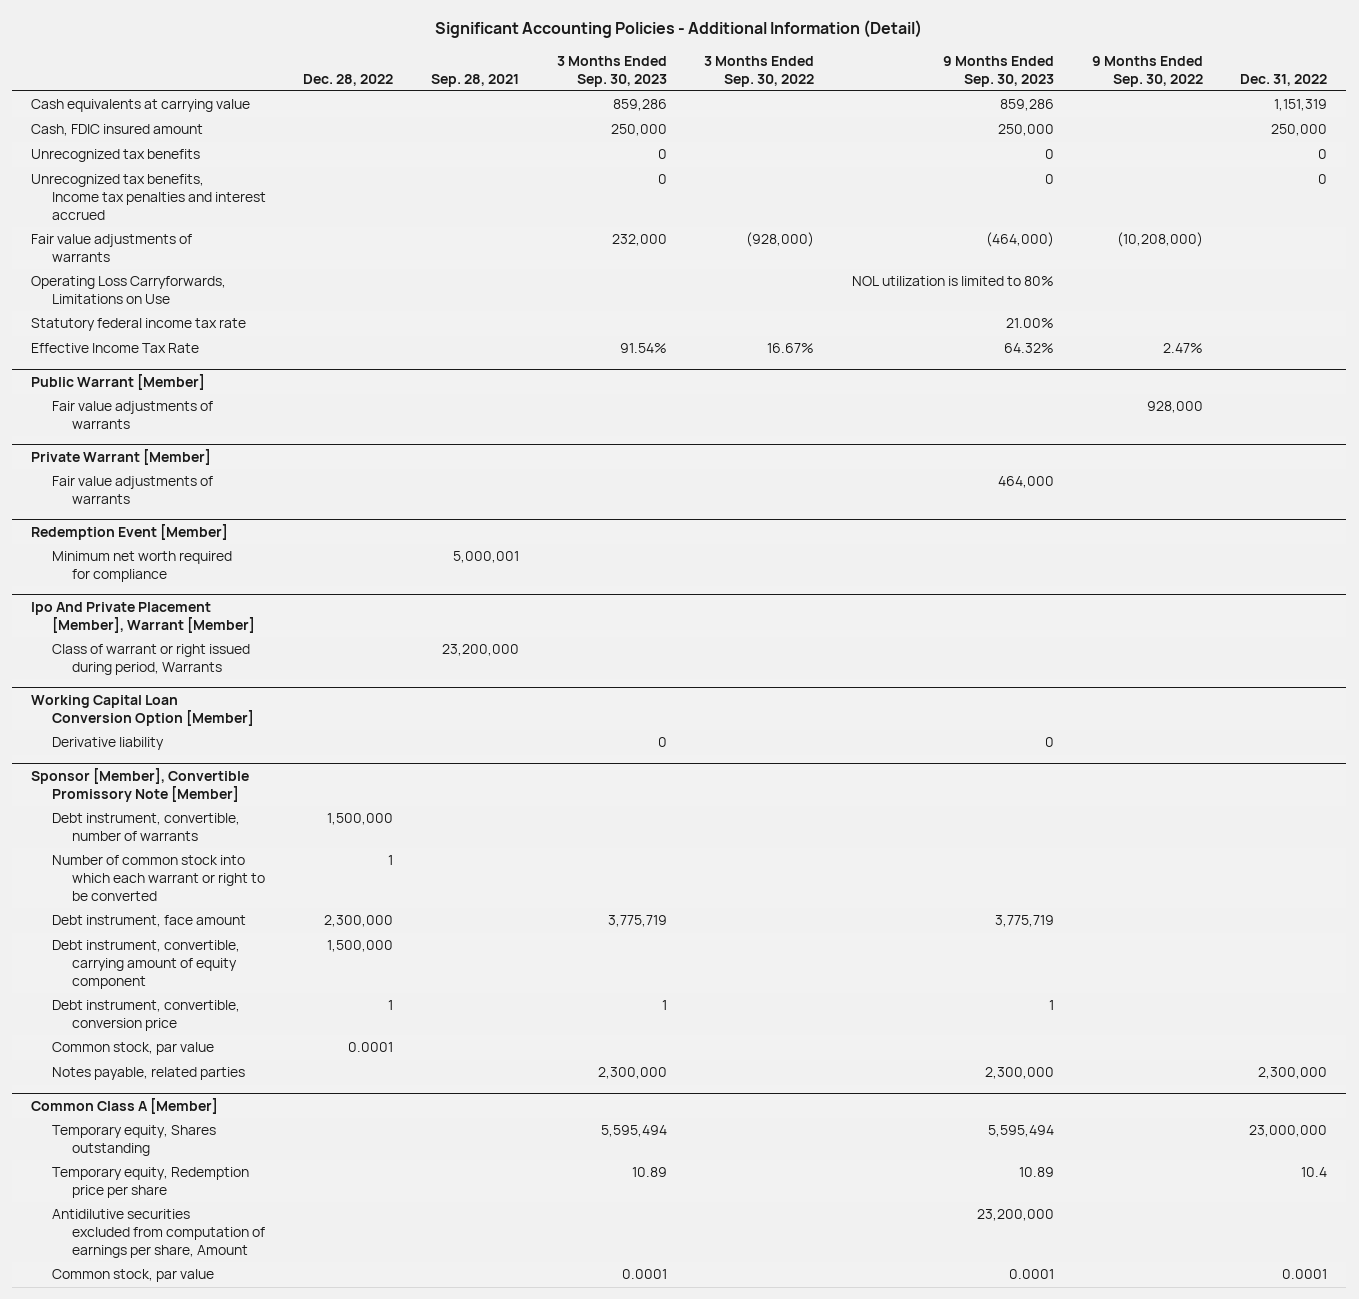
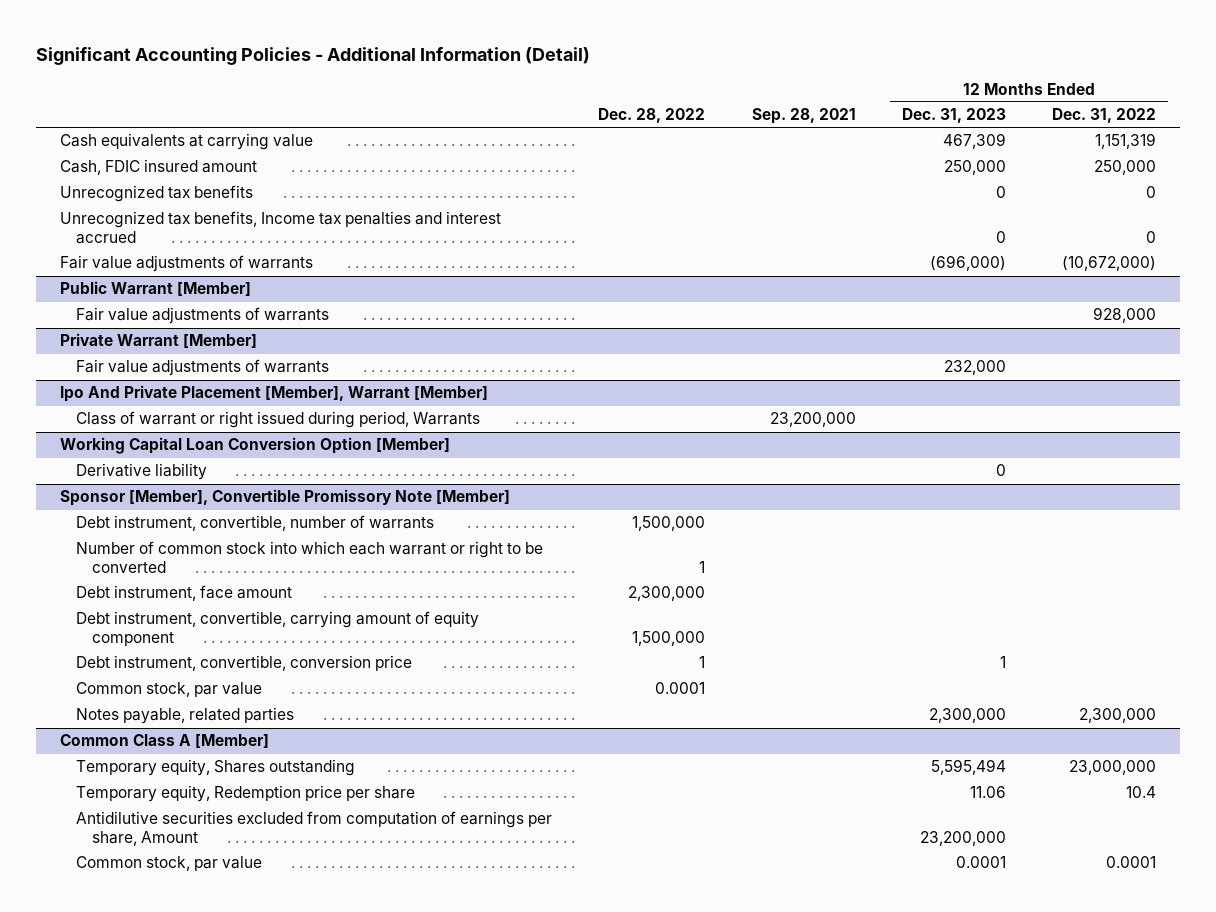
- | Dec. 28, 2022 | Sep. 28, 2021 | 3 Months Ended Sep. 30, 2023 | 3 Months Ended Sep. 30, 2022 | 9 Months Ended Sep. 30, 2023 | 9 Months Ended Sep. 30, 2022 | Dec. 31, 2022
+ | Dec. 28, 2022 | Sep. 28, 2021 | 12 Months Ended Dec. 31, 2023 | 12 Months Ended Dec. 31, 2022
- Operating Loss Carryforwards, Limitations on Use | | | | | NOL utilization is limited to 80% | |
- Statutory federal income tax rate | | | | | 21.00% | |
- Effective Income Tax Rate | | | 91.54% | 16.67% | 64.32% | 2.47% |
- Redemption Event [Member]
- Minimum net worth required for compliance | | 5,000,001 | | | | |

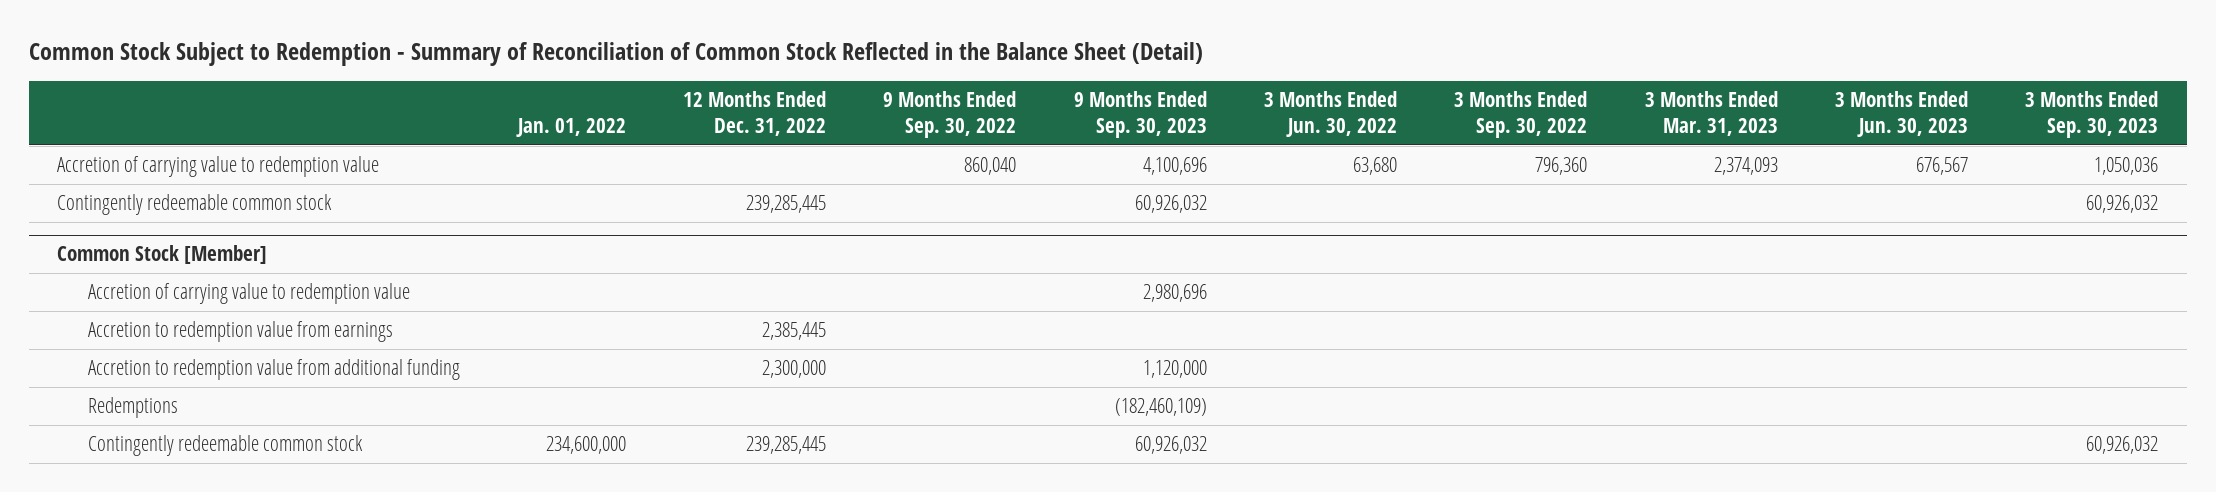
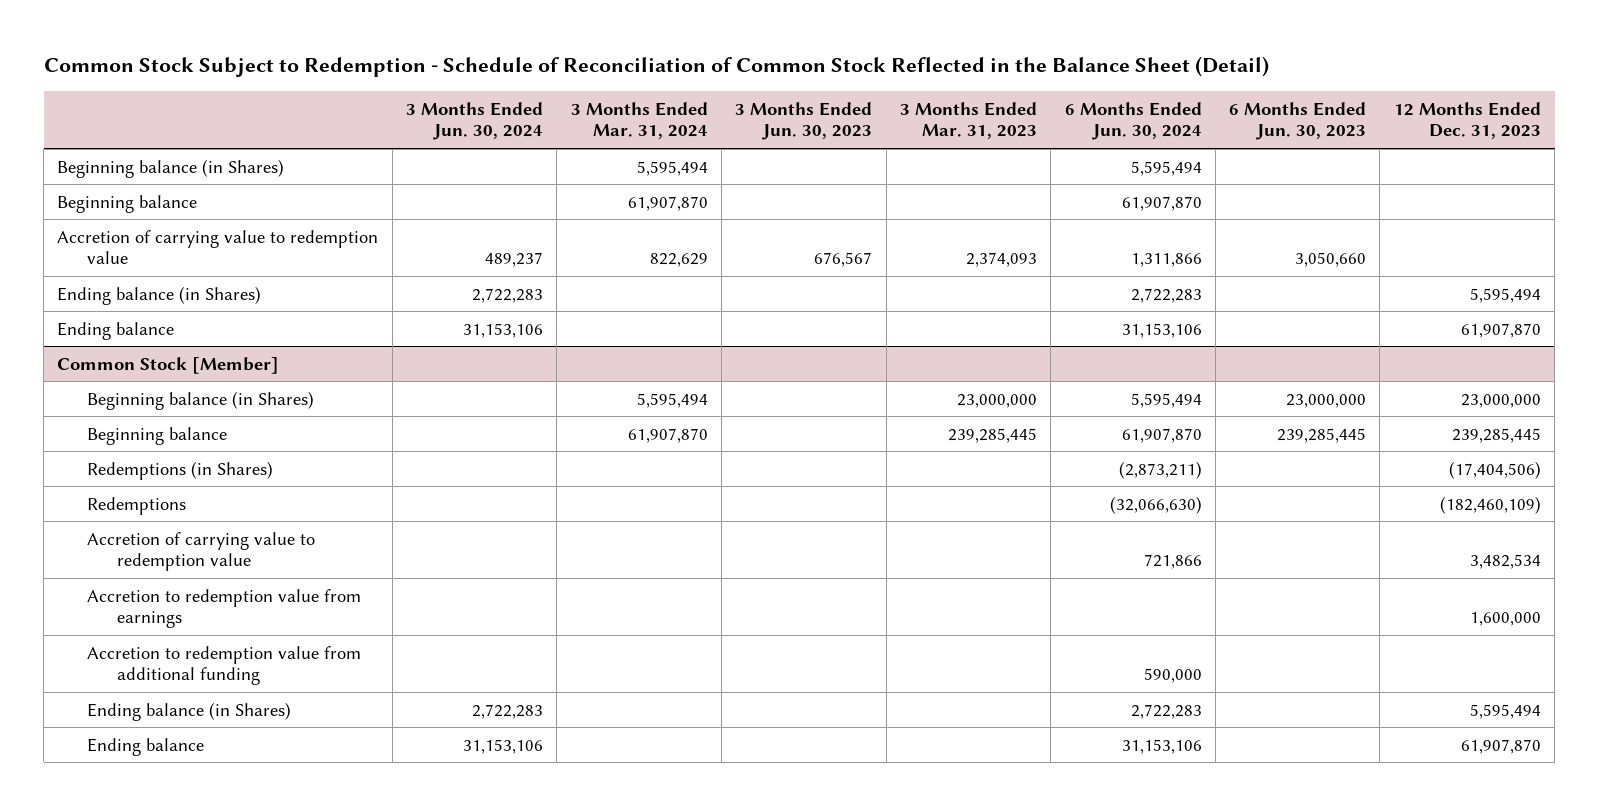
- Common Stock Subject to Redemption - Summary of Reconciliation of Common Stock Reflected in the Balance Sheet (Detail)
+ Common Stock Subject to Redemption - Schedule of Reconciliation of Common Stock Reflected in the Balance Sheet (Detail)
- | Jan. 01, 2022 | 12 Months Ended Dec. 31, 2022 | 9 Months Ended Sep. 30, 2022 | 9 Months Ended Sep. 30, 2023 | 3 Months Ended Jun. 30, 2022 | 3 Months Ended Sep. 30, 2022 | 3 Months Ended Mar. 31, 2023 | 3 Months Ended Jun. 30, 2023 | 3 Months Ended Sep. 30, 2023
+ | 3 Months Ended Jun. 30, 2024 | 3 Months Ended Mar. 31, 2024 | 3 Months Ended Jun. 30, 2023 | 3 Months Ended Mar. 31, 2023 | 6 Months Ended Jun. 30, 2024 | 6 Months Ended Jun. 30, 2023 | 12 Months Ended Dec. 31, 2023
+ Beginning balance (in Shares) | | 5,595,494 | | | 5,595,494 | |
+ Beginning balance | | 61,907,870 | | | 61,907,870 | |
- Contingently redeemable common stock | | 239,285,445 | | 60,926,032 | | | | | 60,926,032
+ Ending balance (in Shares) | 2,722,283 | | | | 2,722,283 | | 5,595,494
+ Ending balance | 31,153,106 | | | | 31,153,106 | | 61,907,870
@ Common Stock [Member]
+ Beginning balance (in Shares) | | 5,595,494 | | 23,000,000 | 5,595,494 | 23,000,000 | 23,000,000
+ Beginning balance | | 61,907,870 | | 239,285,445 | 61,907,870 | 239,285,445 | 239,285,445
+ Redemptions (in Shares) | | | | | (2,873,211) | | (17,404,506)
moved up: Redemptions | | | | | (32,066,630) | | (182,460,109)
- Contingently redeemable common stock | 234,600,000 | 239,285,445 | | 60,926,032 | | | | | 60,926,032
+ Ending balance (in Shares) | 2,722,283 | | | | 2,722,283 | | 5,595,494
+ Ending balance | 31,153,106 | | | | 31,153,106 | | 61,907,870

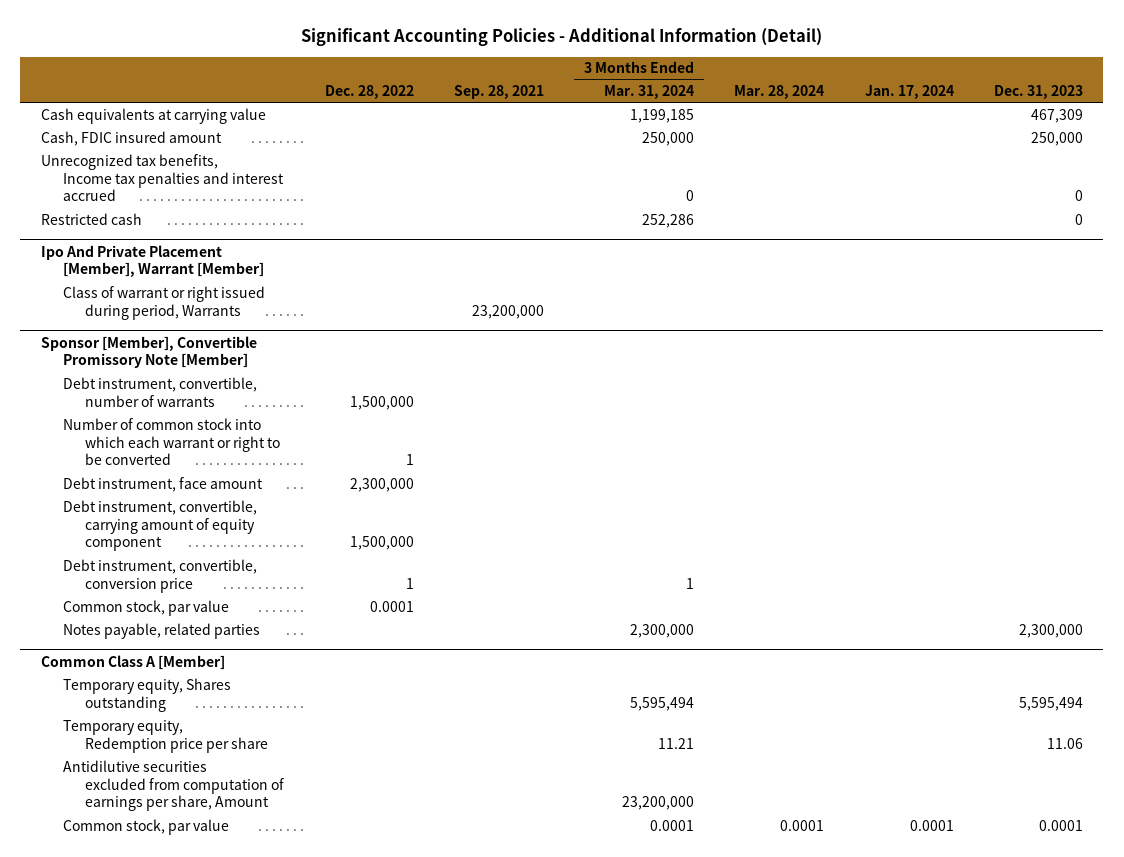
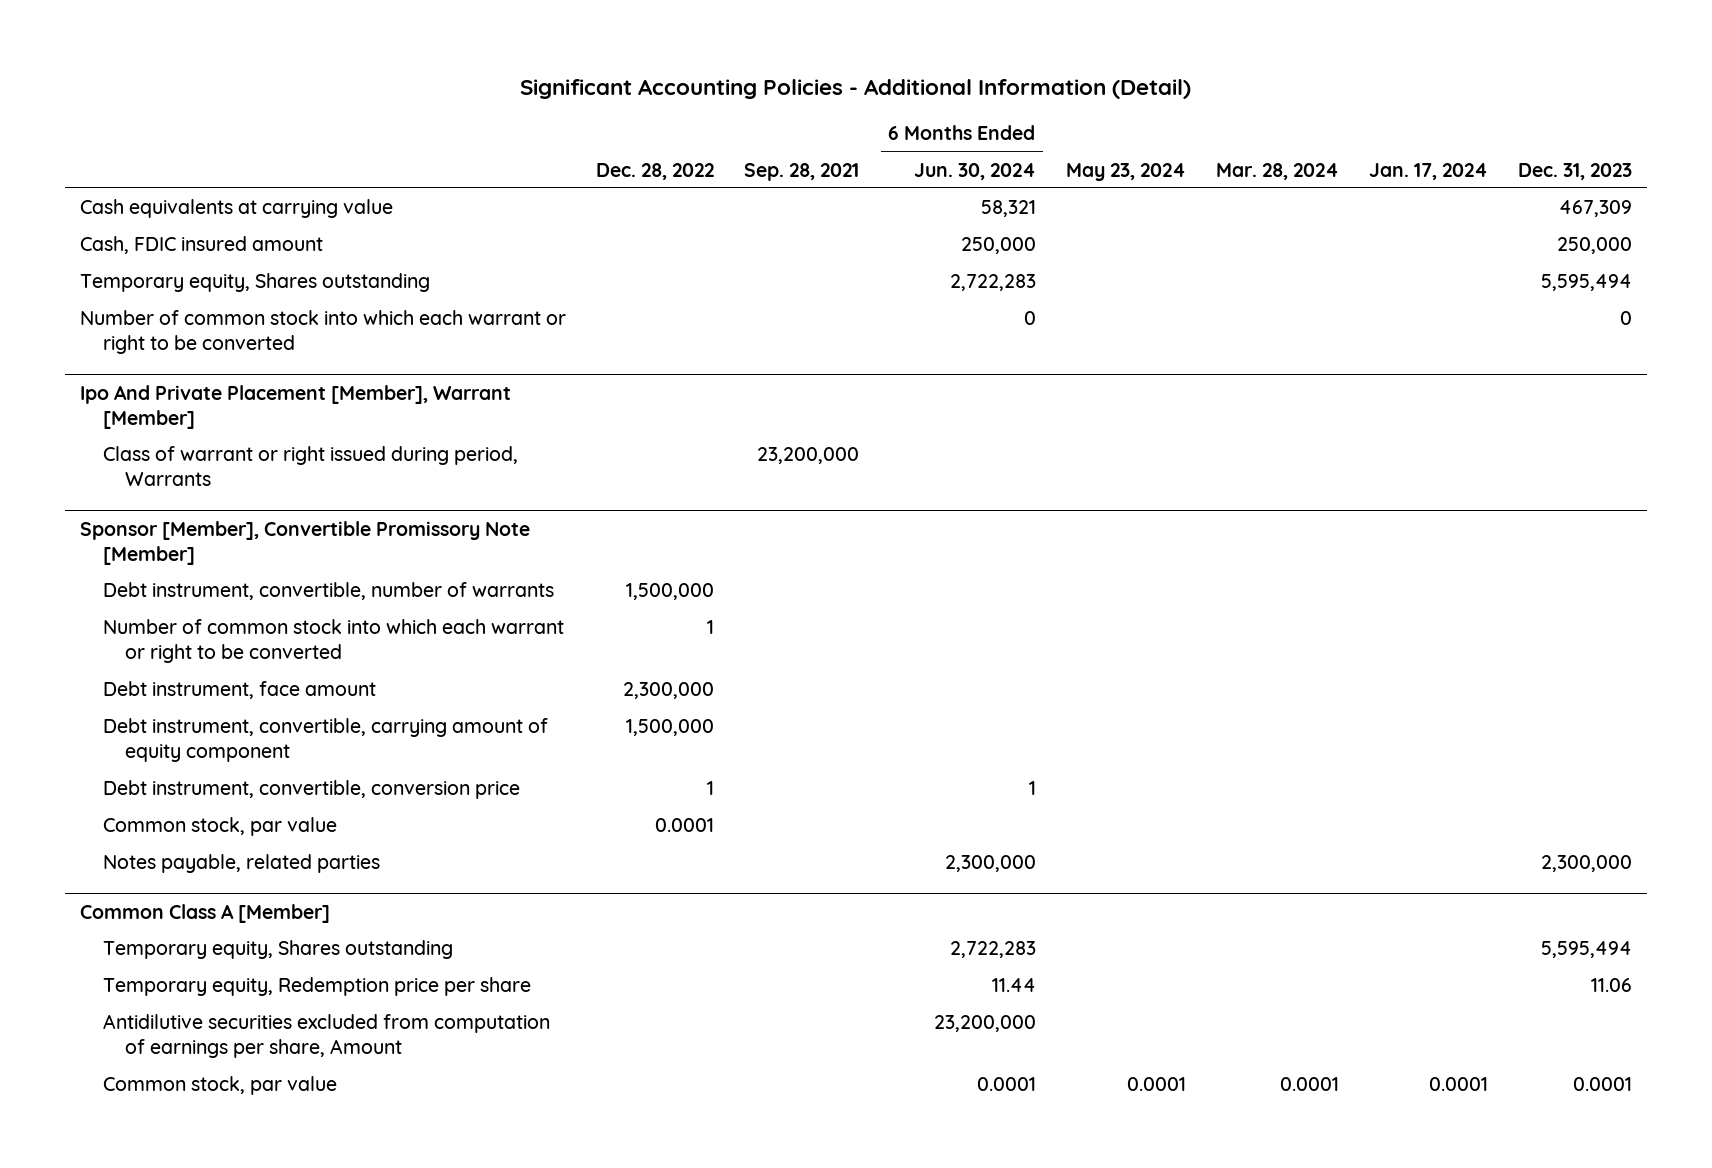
- | Dec. 28, 2022 | Sep. 28, 2021 | 3 Months Ended Mar. 31, 2024 | Mar. 28, 2024 | Jan. 17, 2024 | Dec. 31, 2023
+ | Dec. 28, 2022 | Sep. 28, 2021 | 6 Months Ended Jun. 30, 2024 | May 23, 2024 | Mar. 28, 2024 | Jan. 17, 2024 | Dec. 31, 2023
- Unrecognized tax benefits, Income tax penalties and interest accrued | | | 0 | | | 0
- Restricted cash | | | 252,286 | | | 0
+ Temporary equity, Shares outstanding | | | 2,722,283 | | | | 5,595,494
+ Number of common stock into which each warrant or right to be converted | | | 0 | | | | 0

